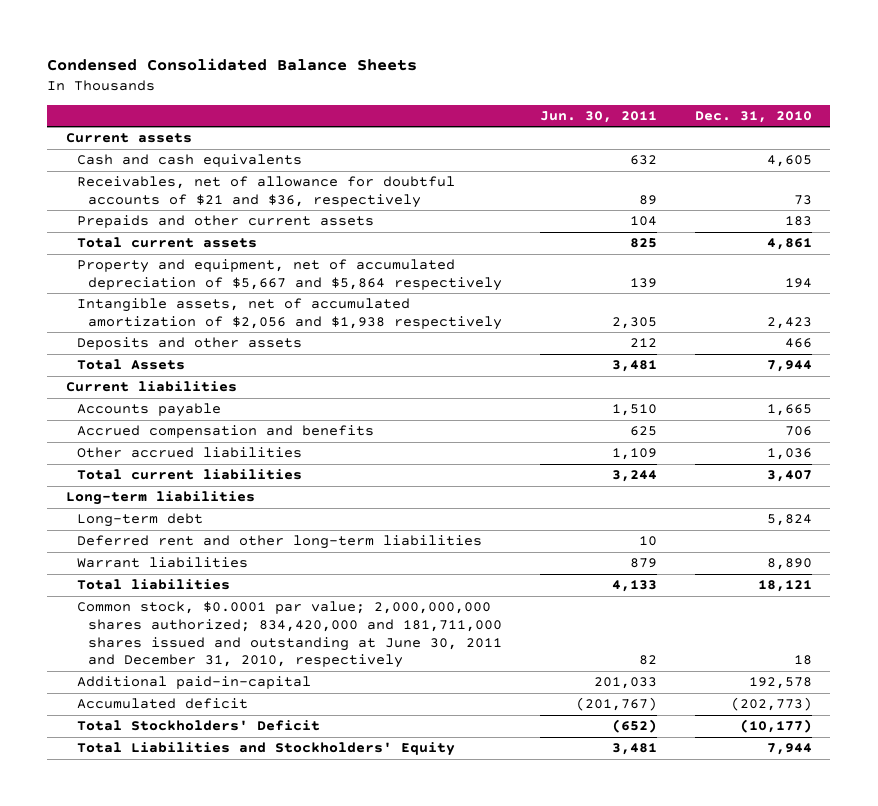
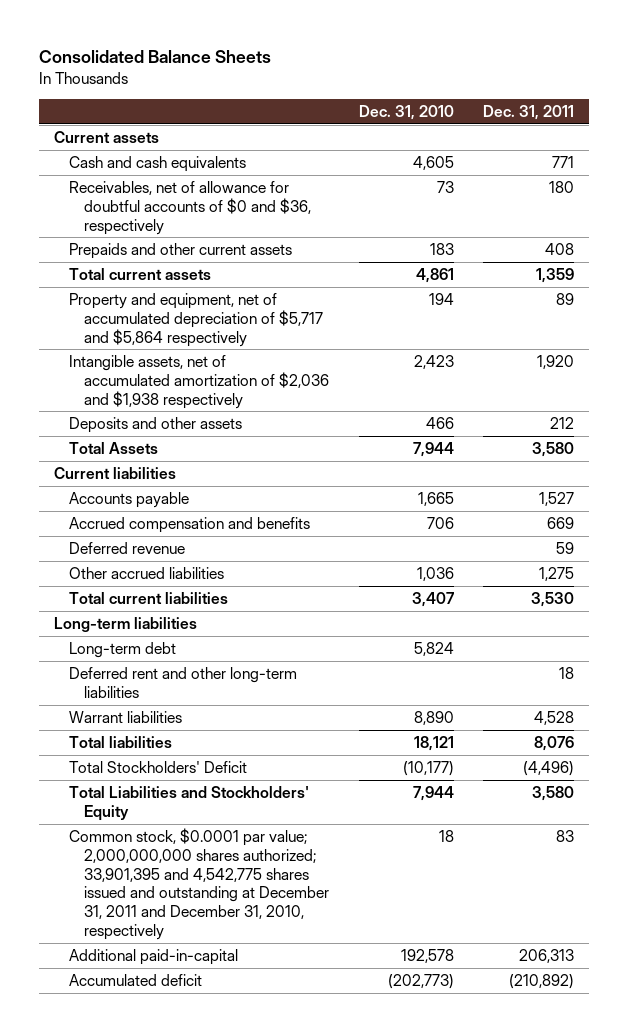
- Condensed Consolidated Balance Sheets
+ Consolidated Balance Sheets
- | Jun. 30, 2011 | Dec. 31, 2010
+ | Dec. 31, 2010 | Dec. 31, 2011
- Receivables, net of allowance for doubtful accounts of $21 and $36, respectively | 89 | 73
+ Receivables, net of allowance for doubtful accounts of $0 and $36, respectively | 73 | 180
- Property and equipment, net of accumulated depreciation of $5,667 and $5,864 respectively | 139 | 194
- Intangible assets, net of accumulated amortization of $2,056 and $1,938 respectively | 2,305 | 2,423
+ Property and equipment, net of accumulated depreciation of $5,717 and $5,864 respectively | 194 | 89
+ Intangible assets, net of accumulated amortization of $2,036 and $1,938 respectively | 2,423 | 1,920
+ Deferred revenue | | 59
- Common stock, $0.0001 par value; 2,000,000,000 shares authorized; 834,420,000 and 181,711,000 shares issued and outstanding at June 30, 2011 and December 31, 2010, respectively | 82 | 18
+ Common stock, $0.0001 par value; 2,000,000,000 shares authorized; 33,901,395 and 4,542,775 shares issued and outstanding at December 31, 2011 and December 31, 2010, respectively | 18 | 83
moved down: Additional paid-in-capital | 192,578 | 206,313
moved down: Accumulated deficit | (202,773) | (210,892)

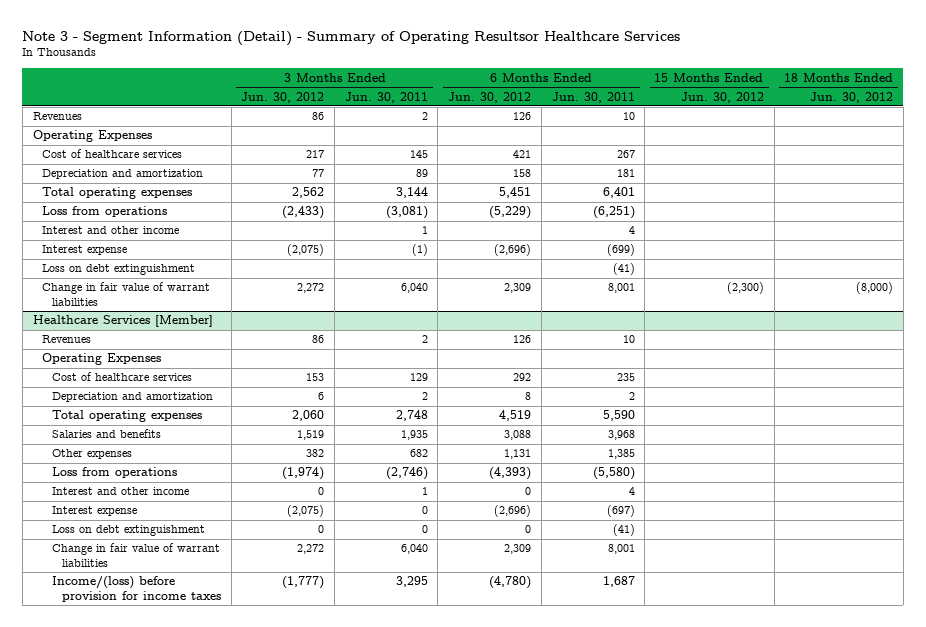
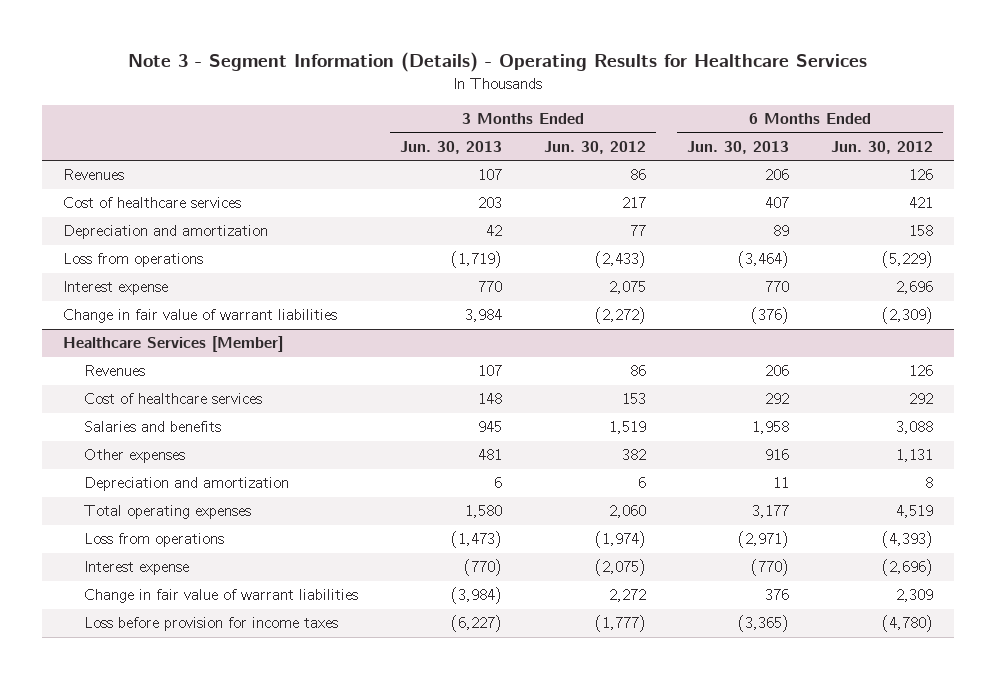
- Note 3 - Segment Information (Detail) - Summary of Operating Resultsor Healthcare Services
+ Note 3 - Segment Information (Details) - Operating Results for Healthcare Services
- | 3 Months Ended Jun. 30, 2012 | 3 Months Ended Jun. 30, 2011 | 6 Months Ended Jun. 30, 2012 | 6 Months Ended Jun. 30, 2011 | 15 Months Ended Jun. 30, 2012 | 18 Months Ended Jun. 30, 2012
+ | 3 Months Ended Jun. 30, 2013 | 3 Months Ended Jun. 30, 2012 | 6 Months Ended Jun. 30, 2013 | 6 Months Ended Jun. 30, 2012
- Operating Expenses
- Total operating expenses | 2,562 | 3,144 | 5,451 | 6,401 | |
- Interest and other income | | 1 | | 4 | |
- Interest expense | (2,075) | (1) | (2,696) | (699) | |
- Loss on debt extinguishment | | | | (41) | |
- Change in fair value of warrant liabilities | 2,272 | 6,040 | 2,309 | 8,001 | (2,300) | (8,000)
+ Interest expense | 770 | 2,075 | 770 | 2,696
+ Change in fair value of warrant liabilities | 3,984 | (2,272) | (376) | (2,309)
@ Healthcare Services [Member]
- Operating Expenses
moved down: Depreciation and amortization | 6 | 6 | 11 | 8
moved down: Total operating expenses | 1,580 | 2,060 | 3,177 | 4,519
- Interest and other income | 0 | 1 | 0 | 4 | |
- Loss on debt extinguishment | 0 | 0 | 0 | (41) | |
- Income/(loss) before provision for income taxes | (1,777) | 3,295 | (4,780) | 1,687 | |
+ Loss before provision for income taxes | (6,227) | (1,777) | (3,365) | (4,780)

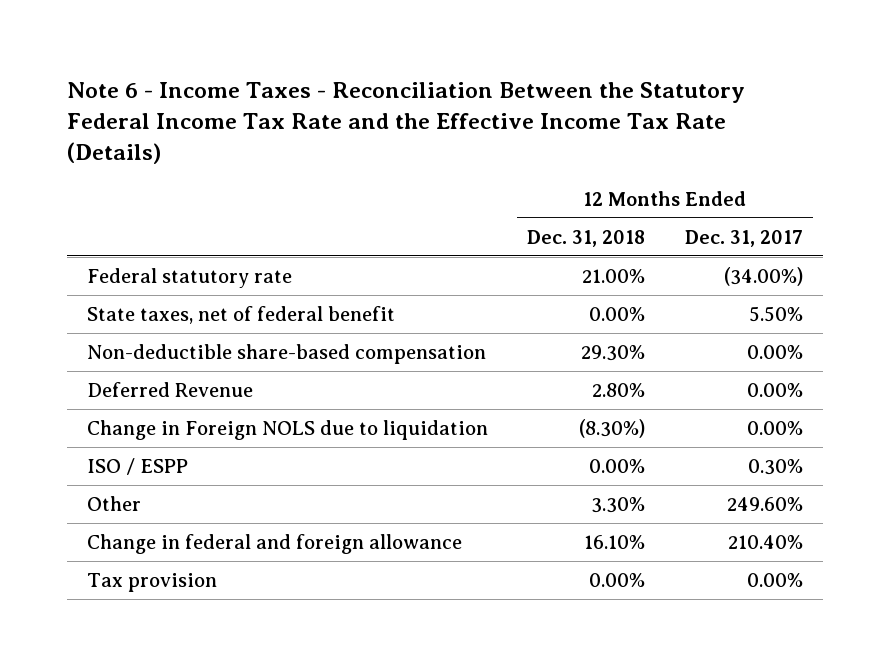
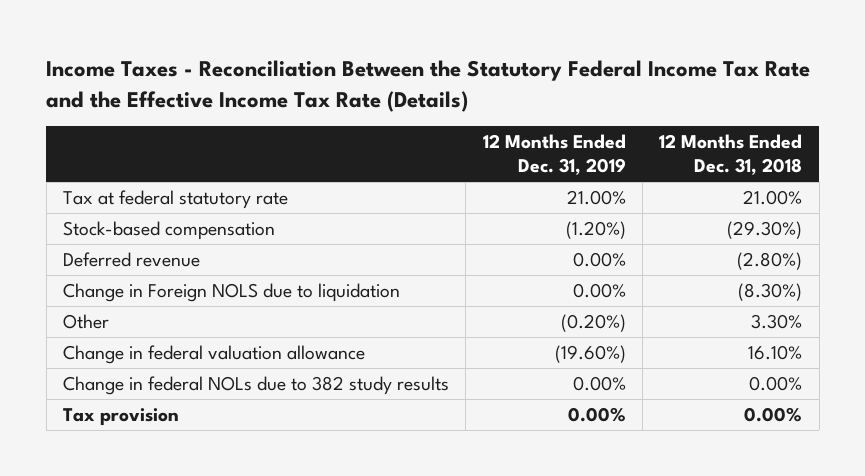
- Note 6 - Income Taxes - Reconciliation Between the Statutory Federal Income Tax Rate and the Effective Income Tax Rate (Details)
+ Income Taxes - Reconciliation Between the Statutory Federal Income Tax Rate and the Effective Income Tax Rate (Details)
- | 12 Months Ended Dec. 31, 2018 | 12 Months Ended Dec. 31, 2017
+ | 12 Months Ended Dec. 31, 2019 | 12 Months Ended Dec. 31, 2018
- Federal statutory rate | 21.00% | (34.00%)
- State taxes, net of federal benefit | 0.00% | 5.50%
- Non-deductible share-based compensation | 29.30% | 0.00%
- Deferred Revenue | 2.80% | 0.00%
+ Tax at federal statutory rate | 21.00% | 21.00%
+ Stock-based compensation | (1.20%) | (29.30%)
+ Deferred revenue | 0.00% | (2.80%)
- ISO / ESPP | 0.00% | 0.30%
- Change in federal and foreign allowance | 16.10% | 210.40%
+ Change in federal valuation allowance | (19.60%) | 16.10%
+ Change in federal NOLs due to 382 study results | 0.00% | 0.00%

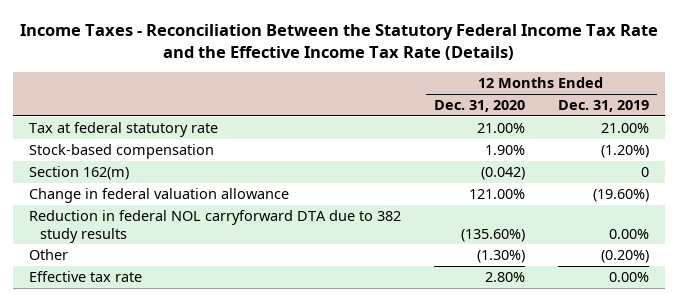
- | 12 Months Ended Dec. 31, 2019 | 12 Months Ended Dec. 31, 2018
+ | 12 Months Ended Dec. 31, 2020 | 12 Months Ended Dec. 31, 2019
- Deferred revenue | 0.00% | (2.80%)
- Change in Foreign NOLS due to liquidation | 0.00% | (8.30%)
+ Section 162(m) | (0.042) | 0
- Change in federal NOLs due to 382 study results | 0.00% | 0.00%
- Tax provision | 0.00% | 0.00%
+ Reduction in federal NOL carryforward DTA due to 382 study results | (135.60%) | 0.00%
moved down: Other | (1.30%) | (0.20%)
+ Effective tax rate | 2.80% | 0.00%

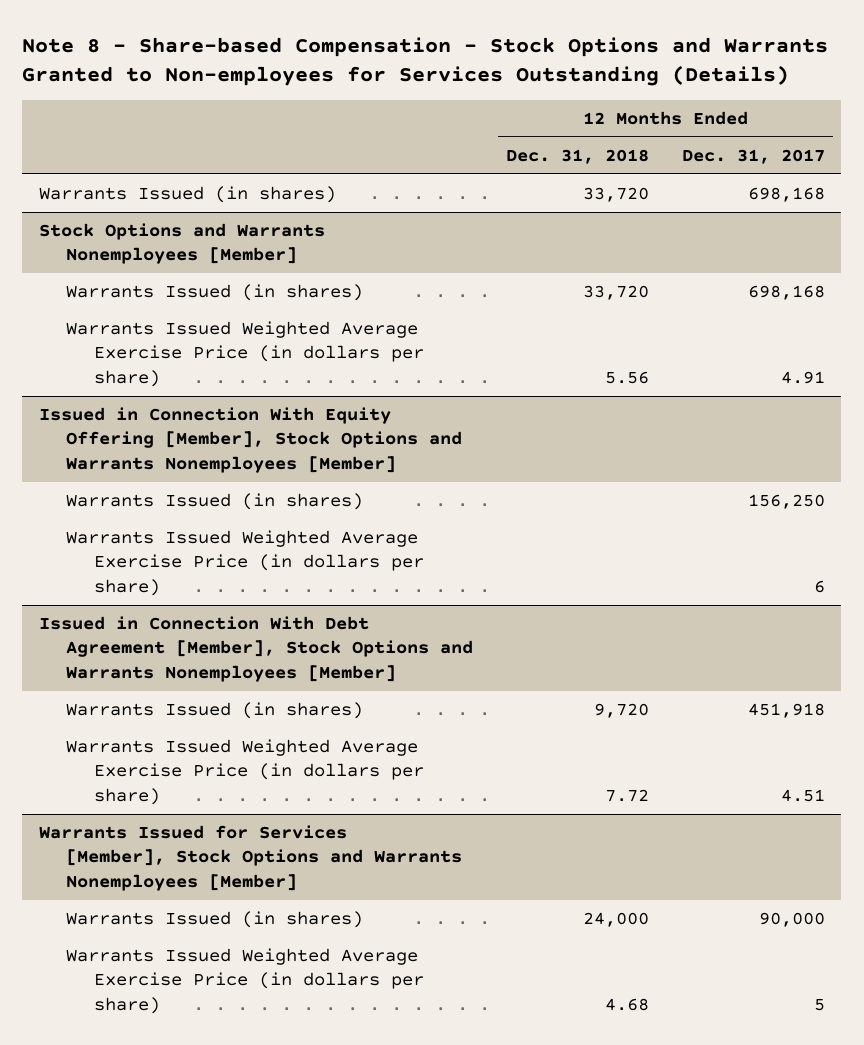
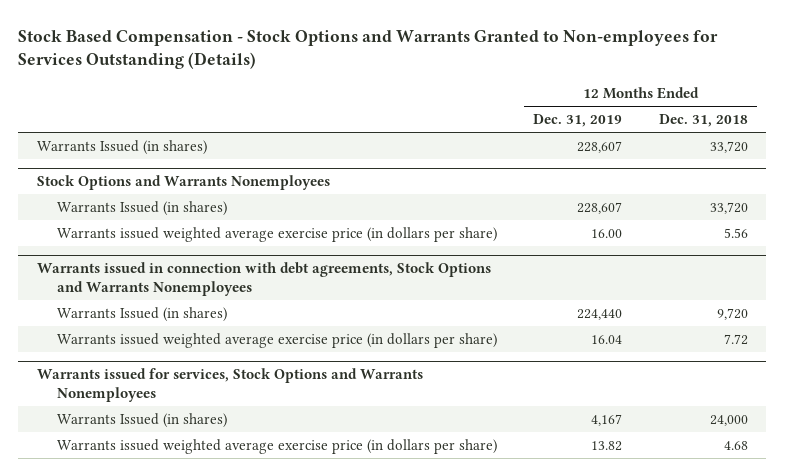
- Note 8 - Share-based Compensation - Stock Options and Warrants Granted to Non-employees for Services Outstanding (Details)
+ Stock Based Compensation - Stock Options and Warrants Granted to Non-employees for Services Outstanding (Details)
- | 12 Months Ended Dec. 31, 2018 | 12 Months Ended Dec. 31, 2017
+ | 12 Months Ended Dec. 31, 2019 | 12 Months Ended Dec. 31, 2018
- Stock Options and Warrants Nonemployees [Member]
+ Stock Options and Warrants Nonemployees
- Warrants Issued Weighted Average Exercise Price (in dollars per share) | 5.56 | 4.91
- Issued in Connection With Equity Offering [Member], Stock Options and Warrants Nonemployees [Member]
- Warrants Issued (in shares) | | 156,250
- Warrants Issued Weighted Average Exercise Price (in dollars per share) | | 6
- Issued in Connection With Debt Agreement [Member], Stock Options and Warrants Nonemployees [Member]
+ Warrants issued weighted average exercise price (in dollars per share) | 16.00 | 5.56
+ Warrants issued in connection with debt agreements, Stock Options and Warrants Nonemployees
- Warrants Issued Weighted Average Exercise Price (in dollars per share) | 7.72 | 4.51
- Warrants Issued for Services [Member], Stock Options and Warrants Nonemployees [Member]
+ Warrants issued weighted average exercise price (in dollars per share) | 16.04 | 7.72
+ Warrants issued for services, Stock Options and Warrants Nonemployees
- Warrants Issued Weighted Average Exercise Price (in dollars per share) | 4.68 | 5
+ Warrants issued weighted average exercise price (in dollars per share) | 13.82 | 4.68

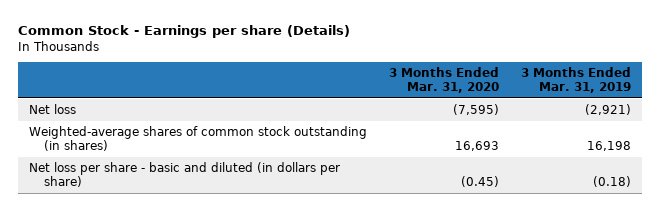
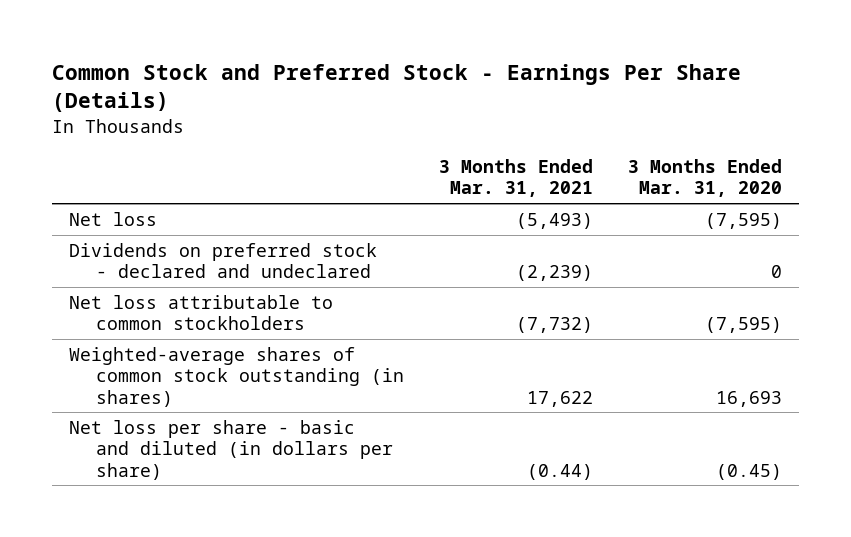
- Common Stock - Earnings per share (Details)
+ Common Stock and Preferred Stock - Earnings Per Share (Details)
- | 3 Months Ended Mar. 31, 2020 | 3 Months Ended Mar. 31, 2019
+ | 3 Months Ended Mar. 31, 2021 | 3 Months Ended Mar. 31, 2020
+ Dividends on preferred stock - declared and undeclared | (2,239) | 0
+ Net loss attributable to common stockholders | (7,732) | (7,595)

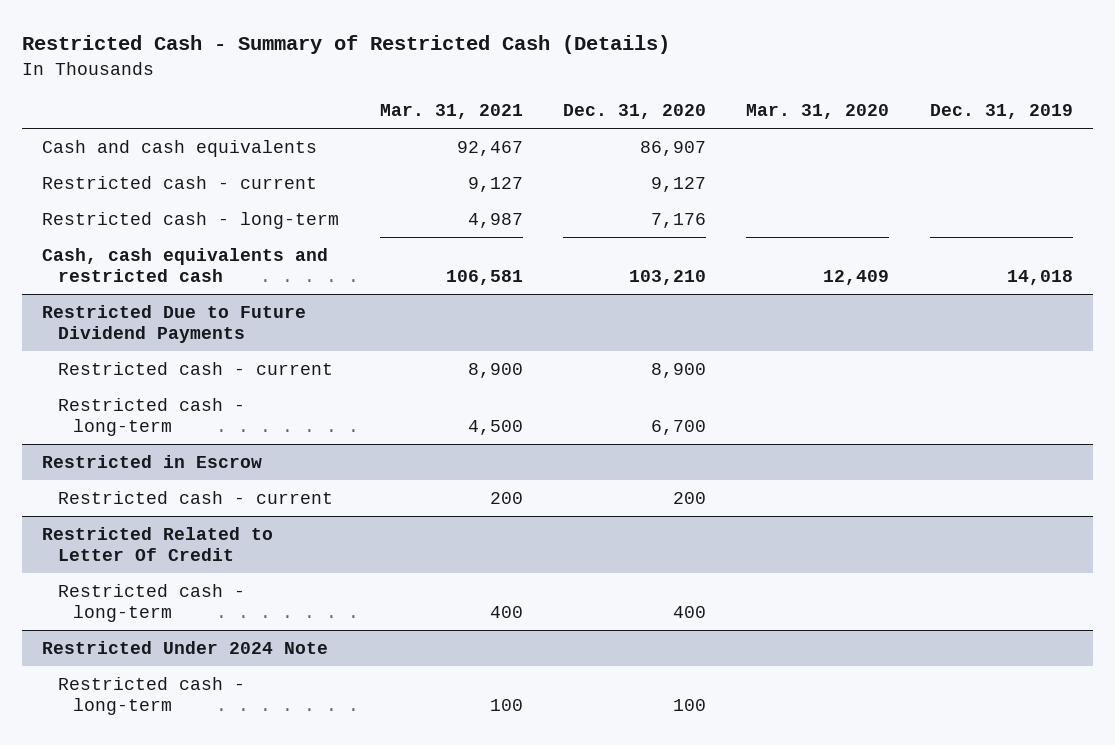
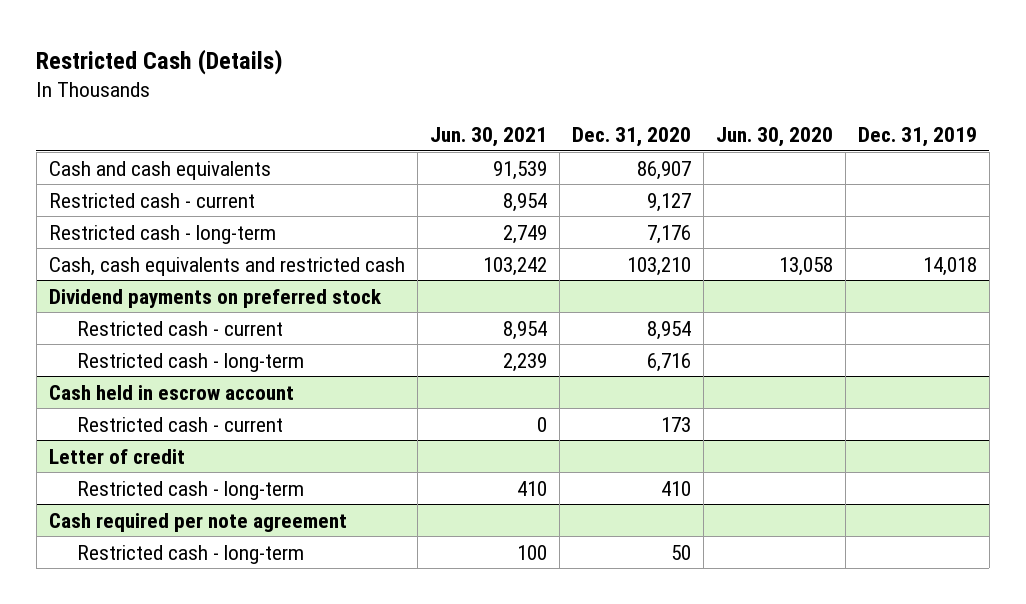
- Restricted Cash - Summary of Restricted Cash (Details)
+ Restricted Cash (Details)
- | Mar. 31, 2021 | Dec. 31, 2020 | Mar. 31, 2020 | Dec. 31, 2019
+ | Jun. 30, 2021 | Dec. 31, 2020 | Jun. 30, 2020 | Dec. 31, 2019
- Restricted Due to Future Dividend Payments
- Restricted cash - current | 8,900 | 8,900 | |
- Restricted cash - long-term | 4,500 | 6,700 | |
- Restricted in Escrow
- Restricted cash - current | 200 | 200 | |
- Restricted Related to Letter Of Credit
- Restricted cash - long-term | 400 | 400 | |
- Restricted Under 2024 Note
- Restricted cash - long-term | 100 | 100 | |
+ Dividend payments on preferred stock
+ Restricted cash - current | 8,954 | 8,954 | |
+ Restricted cash - long-term | 2,239 | 6,716 | |
+ Cash held in escrow account
+ Restricted cash - current | 0 | 173 | |
+ Letter of credit
+ Restricted cash - long-term | 410 | 410 | |
+ Cash required per note agreement
+ Restricted cash - long-term | 100 | 50 | |

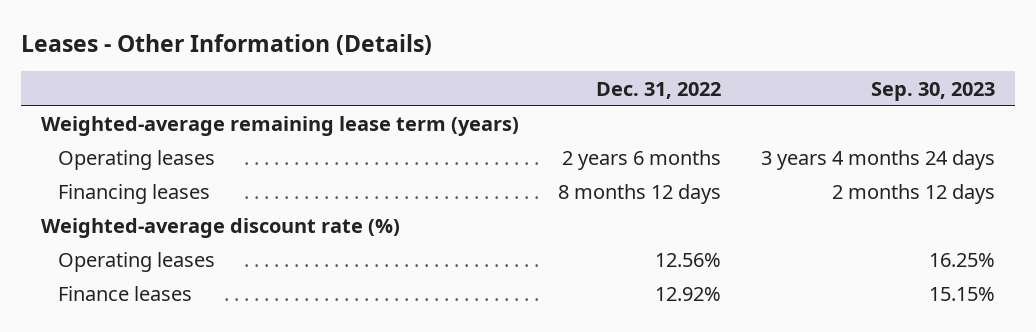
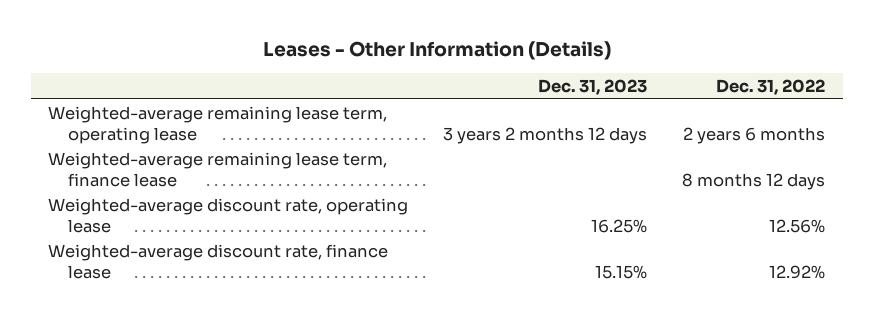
- | Dec. 31, 2022 | Sep. 30, 2023
+ | Dec. 31, 2023 | Dec. 31, 2022
- Weighted-average remaining lease term (years)
- Operating leases | 2 years 6 months | 3 years 4 months 24 days
- Financing leases | 8 months 12 days | 2 months 12 days
- Weighted-average discount rate (%)
- Operating leases | 12.56% | 16.25%
- Finance leases | 12.92% | 15.15%
+ Weighted-average remaining lease term, operating lease | 3 years 2 months 12 days | 2 years 6 months
+ Weighted-average remaining lease term, finance lease | | 8 months 12 days
+ Weighted-average discount rate, operating lease | 16.25% | 12.56%
+ Weighted-average discount rate, finance lease | 15.15% | 12.92%

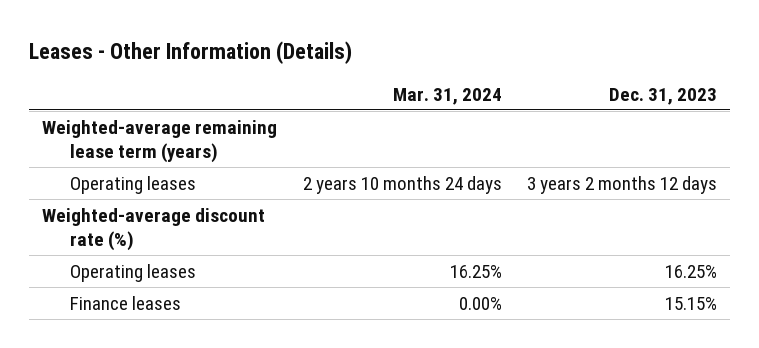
- | Dec. 31, 2023 | Dec. 31, 2022
+ | Mar. 31, 2024 | Dec. 31, 2023
- Weighted-average remaining lease term, operating lease | 3 years 2 months 12 days | 2 years 6 months
- Weighted-average remaining lease term, finance lease | | 8 months 12 days
- Weighted-average discount rate, operating lease | 16.25% | 12.56%
- Weighted-average discount rate, finance lease | 15.15% | 12.92%
+ Weighted-average remaining lease term (years)
+ Operating leases | 2 years 10 months 24 days | 3 years 2 months 12 days
+ Weighted-average discount rate (%)
+ Operating leases | 16.25% | 16.25%
+ Finance leases | 0.00% | 15.15%

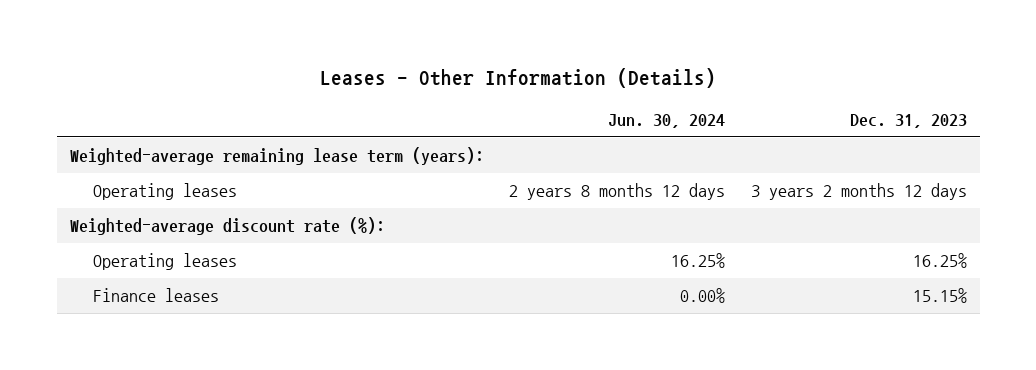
- | Mar. 31, 2024 | Dec. 31, 2023
+ | Jun. 30, 2024 | Dec. 31, 2023
- Weighted-average remaining lease term (years)
+ Weighted-average remaining lease term (years):
- Weighted-average discount rate (%)
+ Weighted-average discount rate (%):

